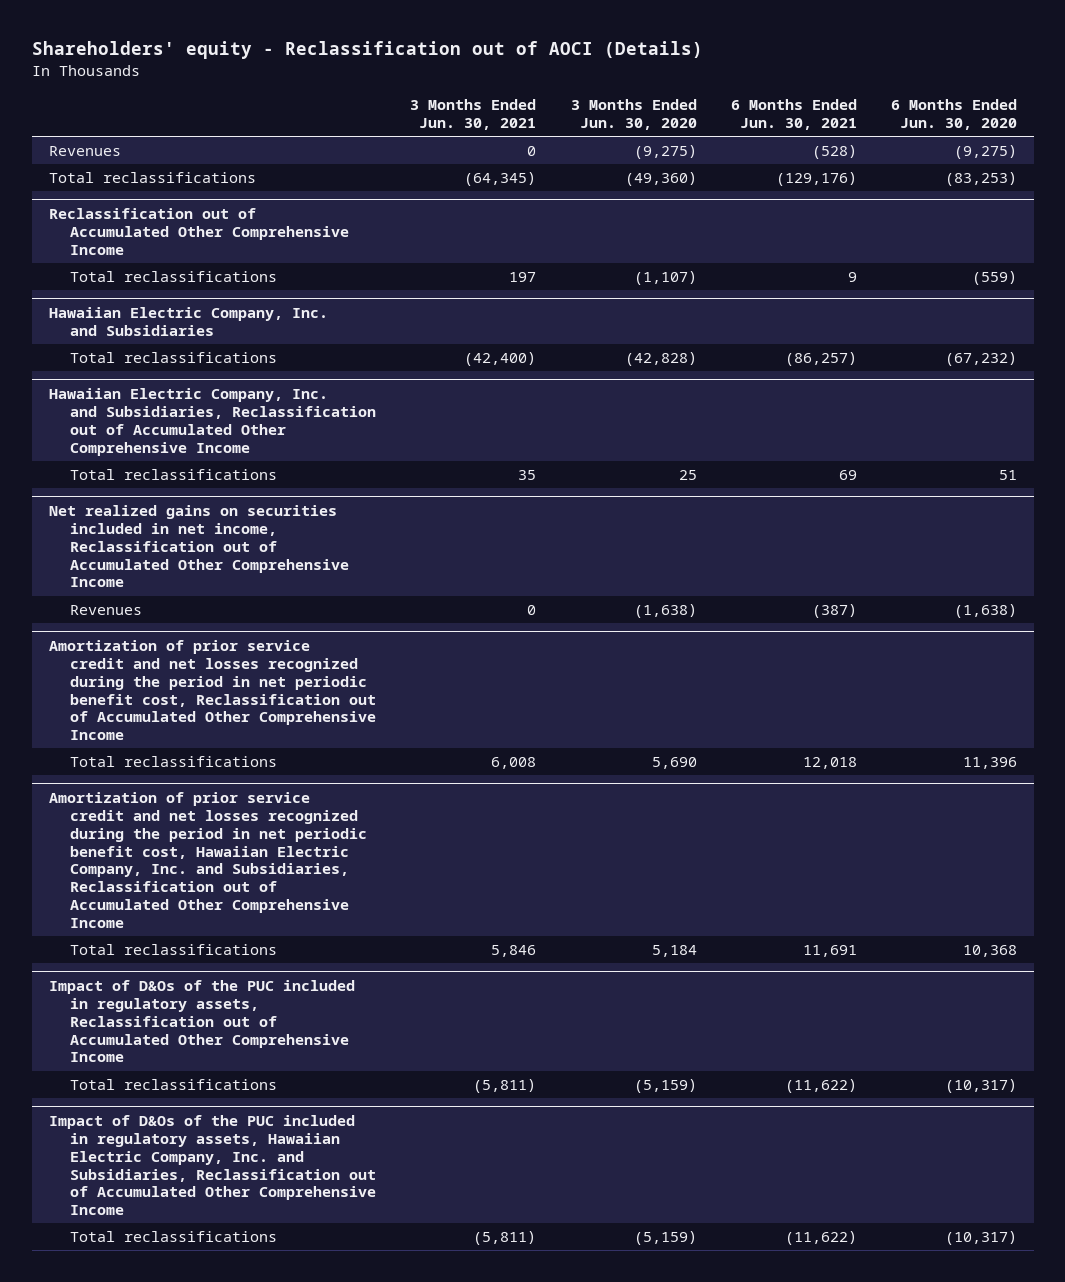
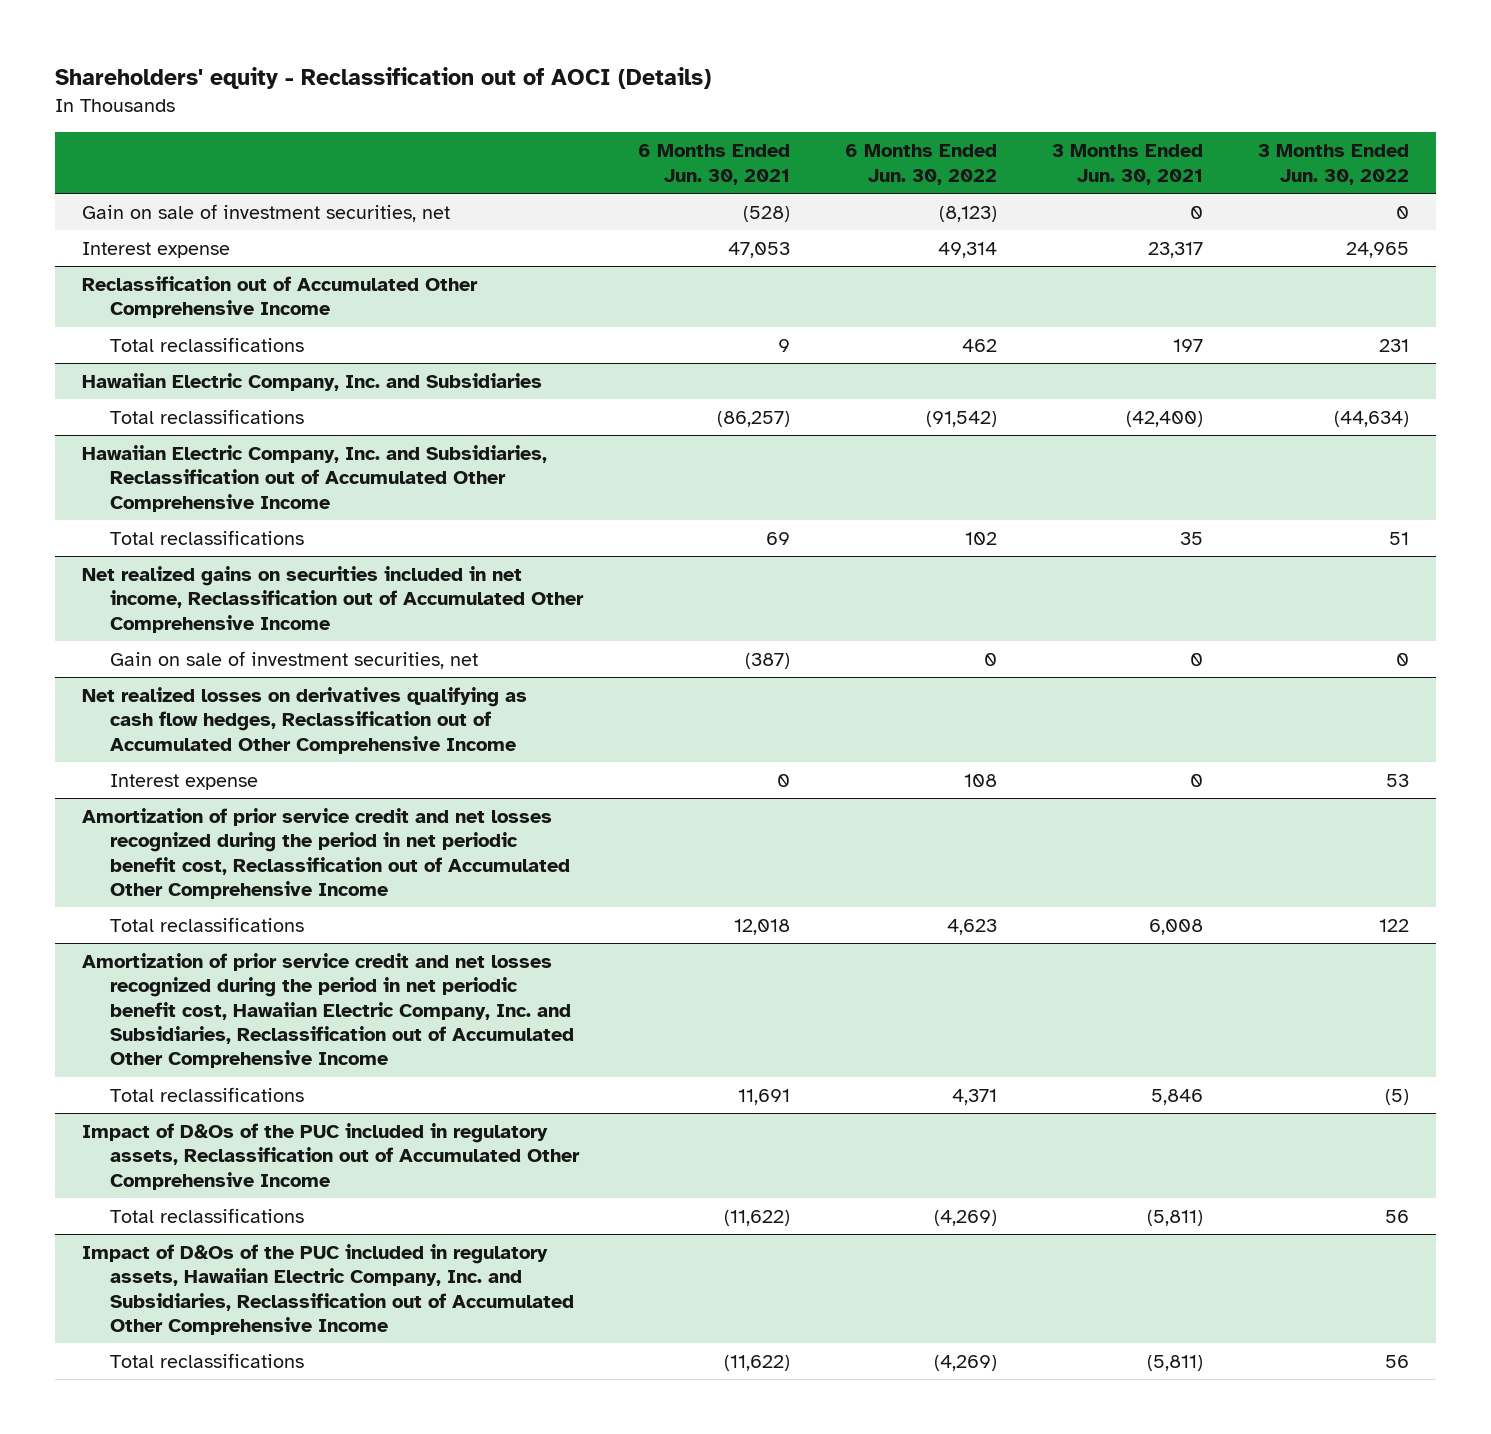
- | 3 Months Ended Jun. 30, 2021 | 3 Months Ended Jun. 30, 2020 | 6 Months Ended Jun. 30, 2021 | 6 Months Ended Jun. 30, 2020
+ | 6 Months Ended Jun. 30, 2021 | 6 Months Ended Jun. 30, 2022 | 3 Months Ended Jun. 30, 2021 | 3 Months Ended Jun. 30, 2022
- Revenues | 0 | (9,275) | (528) | (9,275)
- Total reclassifications | (64,345) | (49,360) | (129,176) | (83,253)
+ Gain on sale of investment securities, net | (528) | (8,123) | 0 | 0
+ Interest expense | 47,053 | 49,314 | 23,317 | 24,965
@ Net realized gains on securities included in net income, Reclassification out of Accumulated Other Comprehensive Income
- Revenues | 0 | (1,638) | (387) | (1,638)
+ Gain on sale of investment securities, net | (387) | 0 | 0 | 0
+ Net realized losses on derivatives qualifying as cash flow hedges, Reclassification out of Accumulated Other Comprehensive Income
+ Interest expense | 0 | 108 | 0 | 53

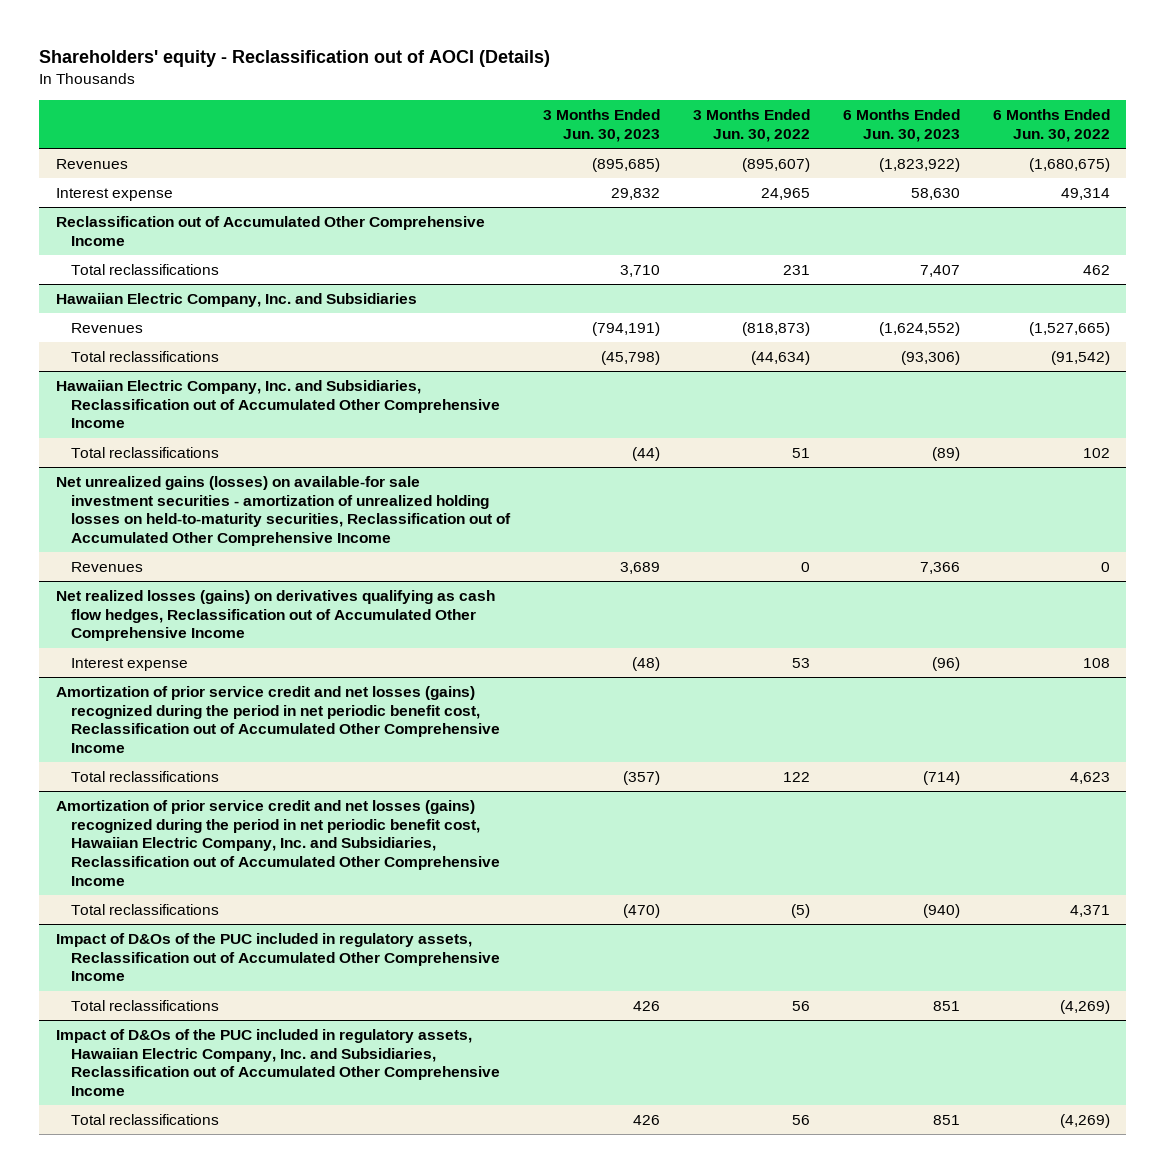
- | 6 Months Ended Jun. 30, 2021 | 6 Months Ended Jun. 30, 2022 | 3 Months Ended Jun. 30, 2021 | 3 Months Ended Jun. 30, 2022
+ | 3 Months Ended Jun. 30, 2023 | 3 Months Ended Jun. 30, 2022 | 6 Months Ended Jun. 30, 2023 | 6 Months Ended Jun. 30, 2022
- Gain on sale of investment securities, net | (528) | (8,123) | 0 | 0
+ Revenues | (895,685) | (895,607) | (1,823,922) | (1,680,675)
@ Hawaiian Electric Company, Inc. and Subsidiaries
+ Revenues | (794,191) | (818,873) | (1,624,552) | (1,527,665)
- Net realized gains on securities included in net income, Reclassification out of Accumulated Other Comprehensive Income
- Gain on sale of investment securities, net | (387) | 0 | 0 | 0
- Net realized losses on derivatives qualifying as cash flow hedges, Reclassification out of Accumulated Other Comprehensive Income
+ Net unrealized gains (losses) on available-for sale investment securities - amortization of unrealized holding losses on held-to-maturity securities, Reclassification out of Accumulated Other Comprehensive Income
+ Revenues | 3,689 | 0 | 7,366 | 0
+ Net realized losses (gains) on derivatives qualifying as cash flow hedges, Reclassification out of Accumulated Other Comprehensive Income
- Amortization of prior service credit and net losses recognized during the period in net periodic benefit cost, Reclassification out of Accumulated Other Comprehensive Income
+ Amortization of prior service credit and net losses (gains) recognized during the period in net periodic benefit cost, Reclassification out of Accumulated Other Comprehensive Income
- Amortization of prior service credit and net losses recognized during the period in net periodic benefit cost, Hawaiian Electric Company, Inc. and Subsidiaries, Reclassification out of Accumulated Other Comprehensive Income
+ Amortization of prior service credit and net losses (gains) recognized during the period in net periodic benefit cost, Hawaiian Electric Company, Inc. and Subsidiaries, Reclassification out of Accumulated Other Comprehensive Income

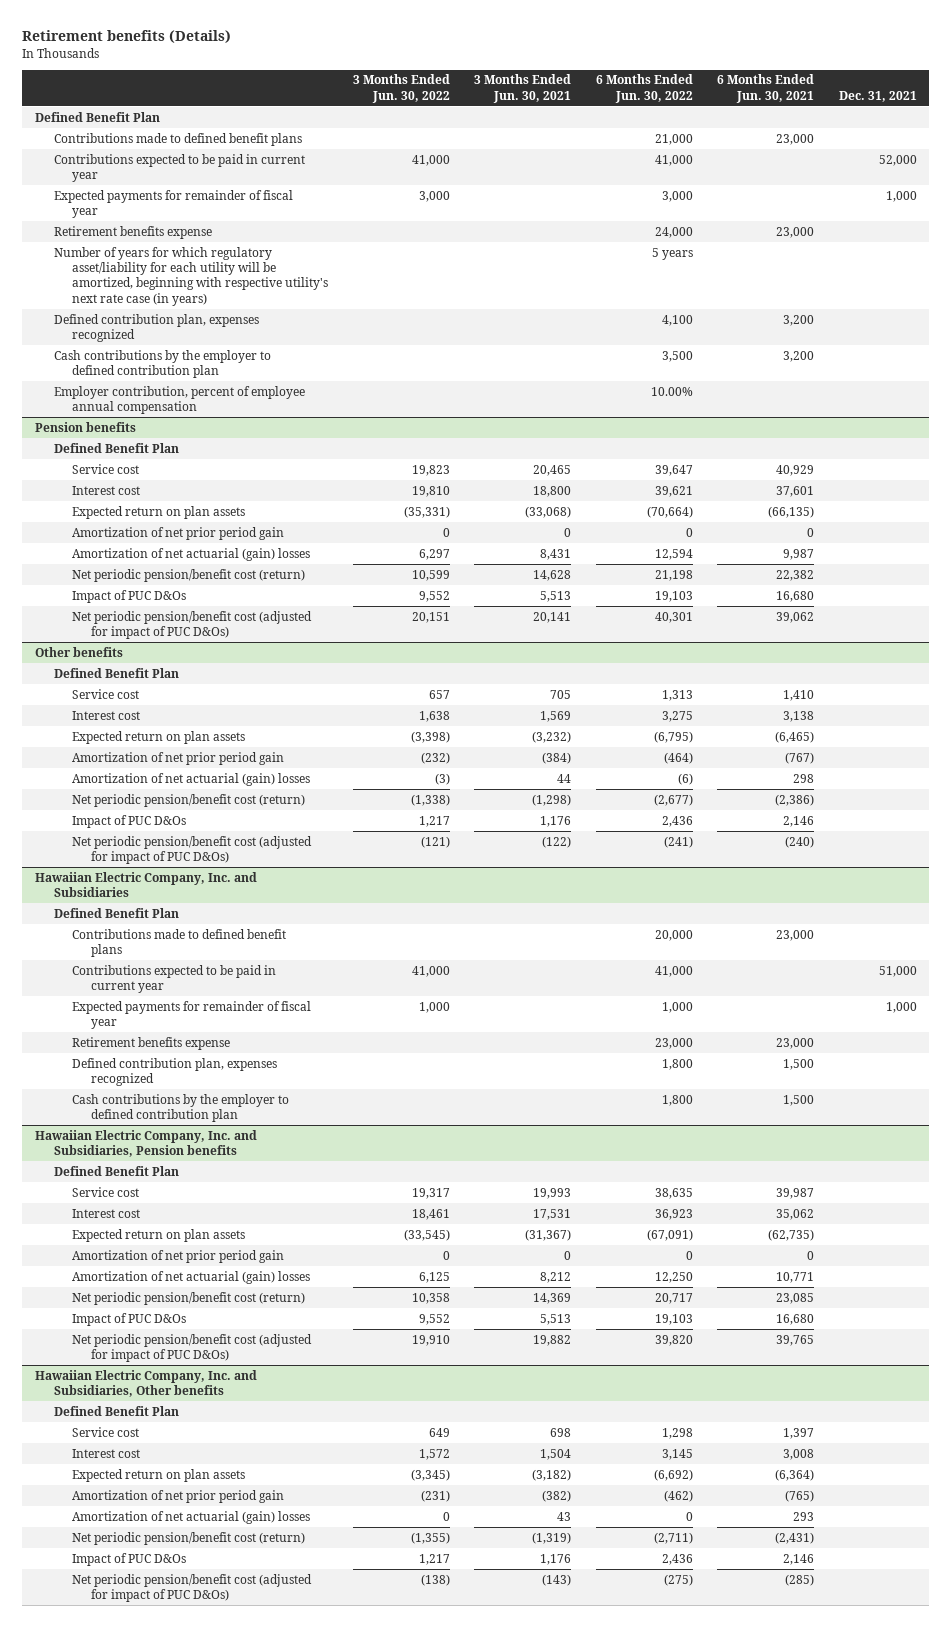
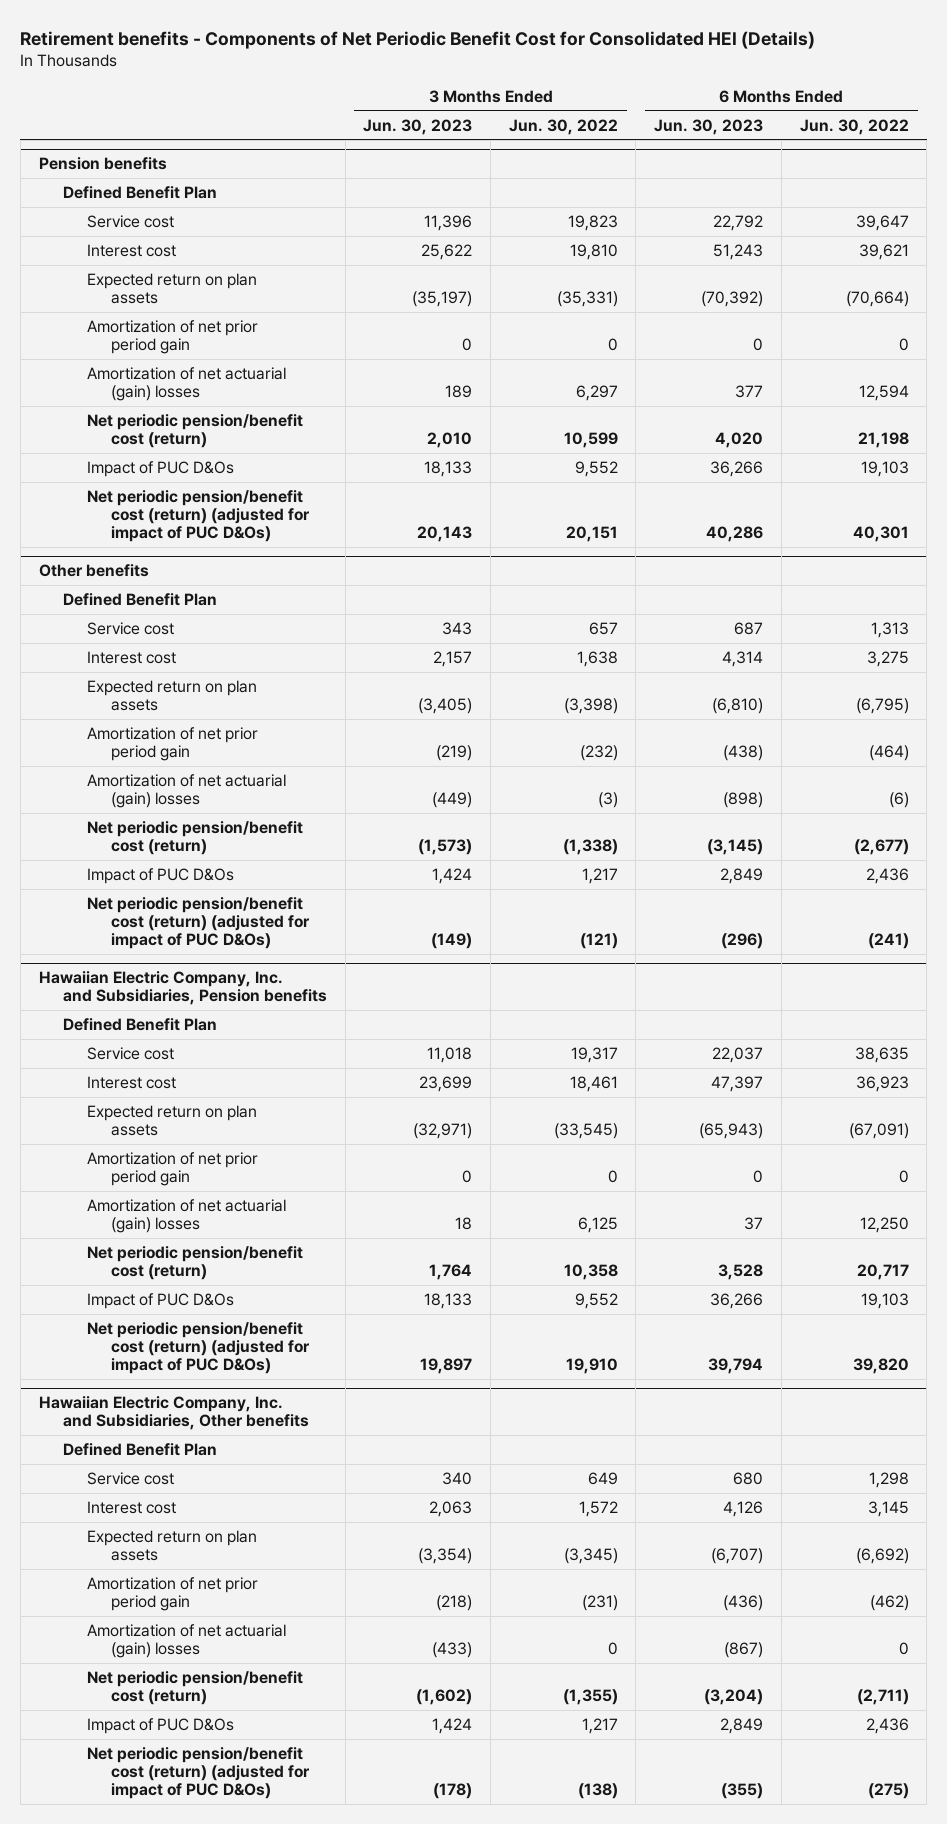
- Retirement benefits (Details)
+ Retirement benefits - Components of Net Periodic Benefit Cost for Consolidated HEI (Details)
- | 3 Months Ended Jun. 30, 2022 | 3 Months Ended Jun. 30, 2021 | 6 Months Ended Jun. 30, 2022 | 6 Months Ended Jun. 30, 2021 | Dec. 31, 2021
+ | 3 Months Ended Jun. 30, 2023 | 3 Months Ended Jun. 30, 2022 | 6 Months Ended Jun. 30, 2023 | 6 Months Ended Jun. 30, 2022
- Defined Benefit Plan
- Contributions made to defined benefit plans | | | 21,000 | 23,000 |
- Contributions expected to be paid in current year | 41,000 | | 41,000 | | 52,000
- Expected payments for remainder of fiscal year | 3,000 | | 3,000 | | 1,000
- Retirement benefits expense | | | 24,000 | 23,000 |
- Number of years for which regulatory asset/liability for each utility will be amortized, beginning with respective utility's next rate case (in years) | | | 5 years | |
- Defined contribution plan, expenses recognized | | | 4,100 | 3,200 |
- Cash contributions by the employer to defined contribution plan | | | 3,500 | 3,200 |
- Employer contribution, percent of employee annual compensation | | | 10.00% | |
@ Pension benefits
- Net periodic pension/benefit cost (adjusted for impact of PUC D&Os) | 20,151 | 20,141 | 40,301 | 39,062 |
+ Net periodic pension/benefit cost (return) (adjusted for impact of PUC D&Os) | 20,143 | 20,151 | 40,286 | 40,301
@ Other benefits
- Net periodic pension/benefit cost (adjusted for impact of PUC D&Os) | (121) | (122) | (241) | (240) |
- Hawaiian Electric Company, Inc. and Subsidiaries
- Defined Benefit Plan
- Contributions made to defined benefit plans | | | 20,000 | 23,000 |
- Contributions expected to be paid in current year | 41,000 | | 41,000 | | 51,000
- Expected payments for remainder of fiscal year | 1,000 | | 1,000 | | 1,000
- Retirement benefits expense | | | 23,000 | 23,000 |
- Defined contribution plan, expenses recognized | | | 1,800 | 1,500 |
- Cash contributions by the employer to defined contribution plan | | | 1,800 | 1,500 |
@ Other benefits
+ Net periodic pension/benefit cost (return) (adjusted for impact of PUC D&Os) | (149) | (121) | (296) | (241)
@ Hawaiian Electric Company, Inc. and Subsidiaries, Pension benefits
- Net periodic pension/benefit cost (adjusted for impact of PUC D&Os) | 19,910 | 19,882 | 39,820 | 39,765 |
+ Net periodic pension/benefit cost (return) (adjusted for impact of PUC D&Os) | 19,897 | 19,910 | 39,794 | 39,820
@ Hawaiian Electric Company, Inc. and Subsidiaries, Other benefits
- Net periodic pension/benefit cost (adjusted for impact of PUC D&Os) | (138) | (143) | (275) | (285) |
+ Net periodic pension/benefit cost (return) (adjusted for impact of PUC D&Os) | (178) | (138) | (355) | (275)

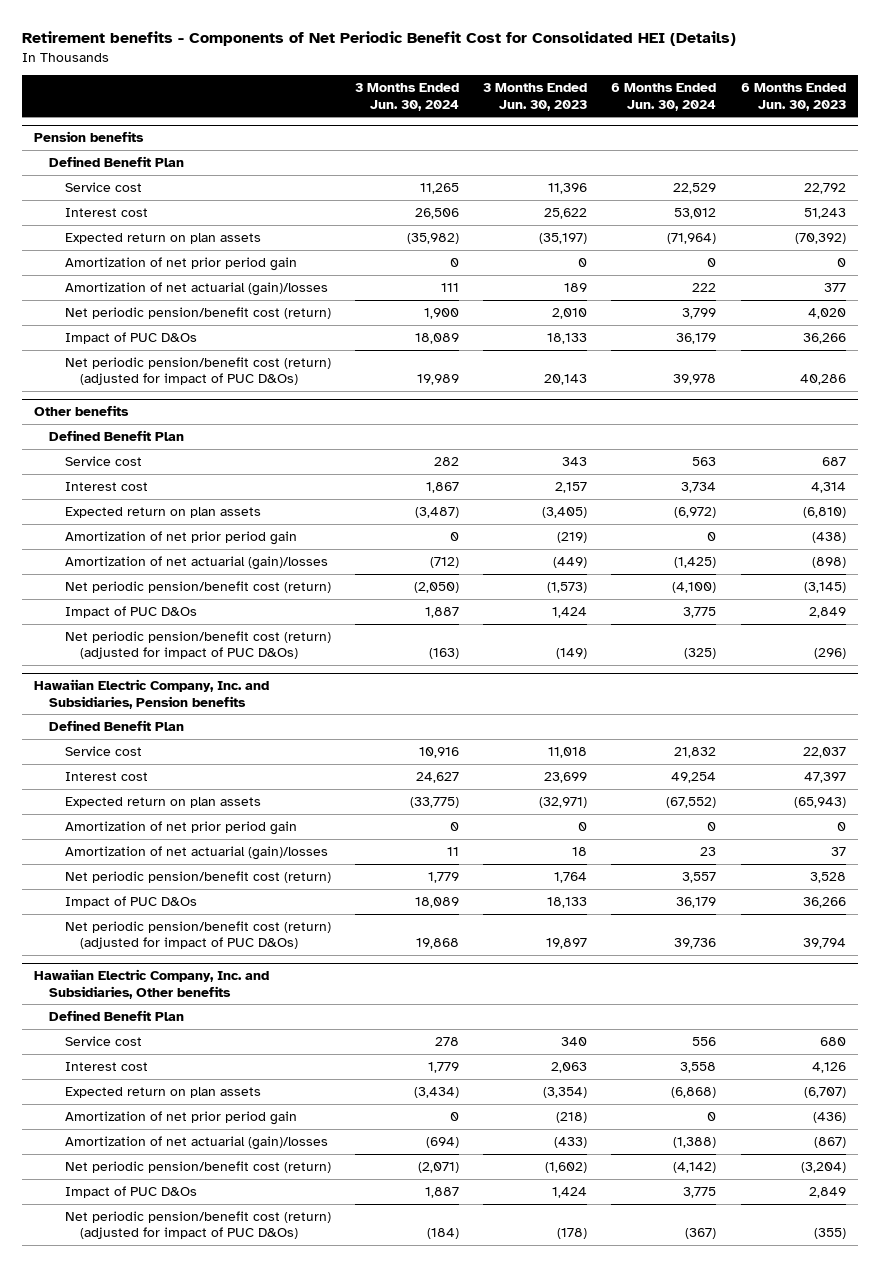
- | 3 Months Ended Jun. 30, 2023 | 3 Months Ended Jun. 30, 2022 | 6 Months Ended Jun. 30, 2023 | 6 Months Ended Jun. 30, 2022
+ | 3 Months Ended Jun. 30, 2024 | 3 Months Ended Jun. 30, 2023 | 6 Months Ended Jun. 30, 2024 | 6 Months Ended Jun. 30, 2023
@ Pension benefits
- Amortization of net actuarial (gain) losses | 189 | 6,297 | 377 | 12,594
+ Amortization of net actuarial (gain)/losses | 111 | 189 | 222 | 377
@ Other benefits
- Amortization of net actuarial (gain) losses | (449) | (3) | (898) | (6)
+ Amortization of net actuarial (gain)/losses | (712) | (449) | (1,425) | (898)
@ Hawaiian Electric Company, Inc. and Subsidiaries, Pension benefits
- Amortization of net actuarial (gain) losses | 18 | 6,125 | 37 | 12,250
+ Amortization of net actuarial (gain)/losses | 11 | 18 | 23 | 37
@ Hawaiian Electric Company, Inc. and Subsidiaries, Other benefits
- Amortization of net actuarial (gain) losses | (433) | 0 | (867) | 0
+ Amortization of net actuarial (gain)/losses | (694) | (433) | (1,388) | (867)

